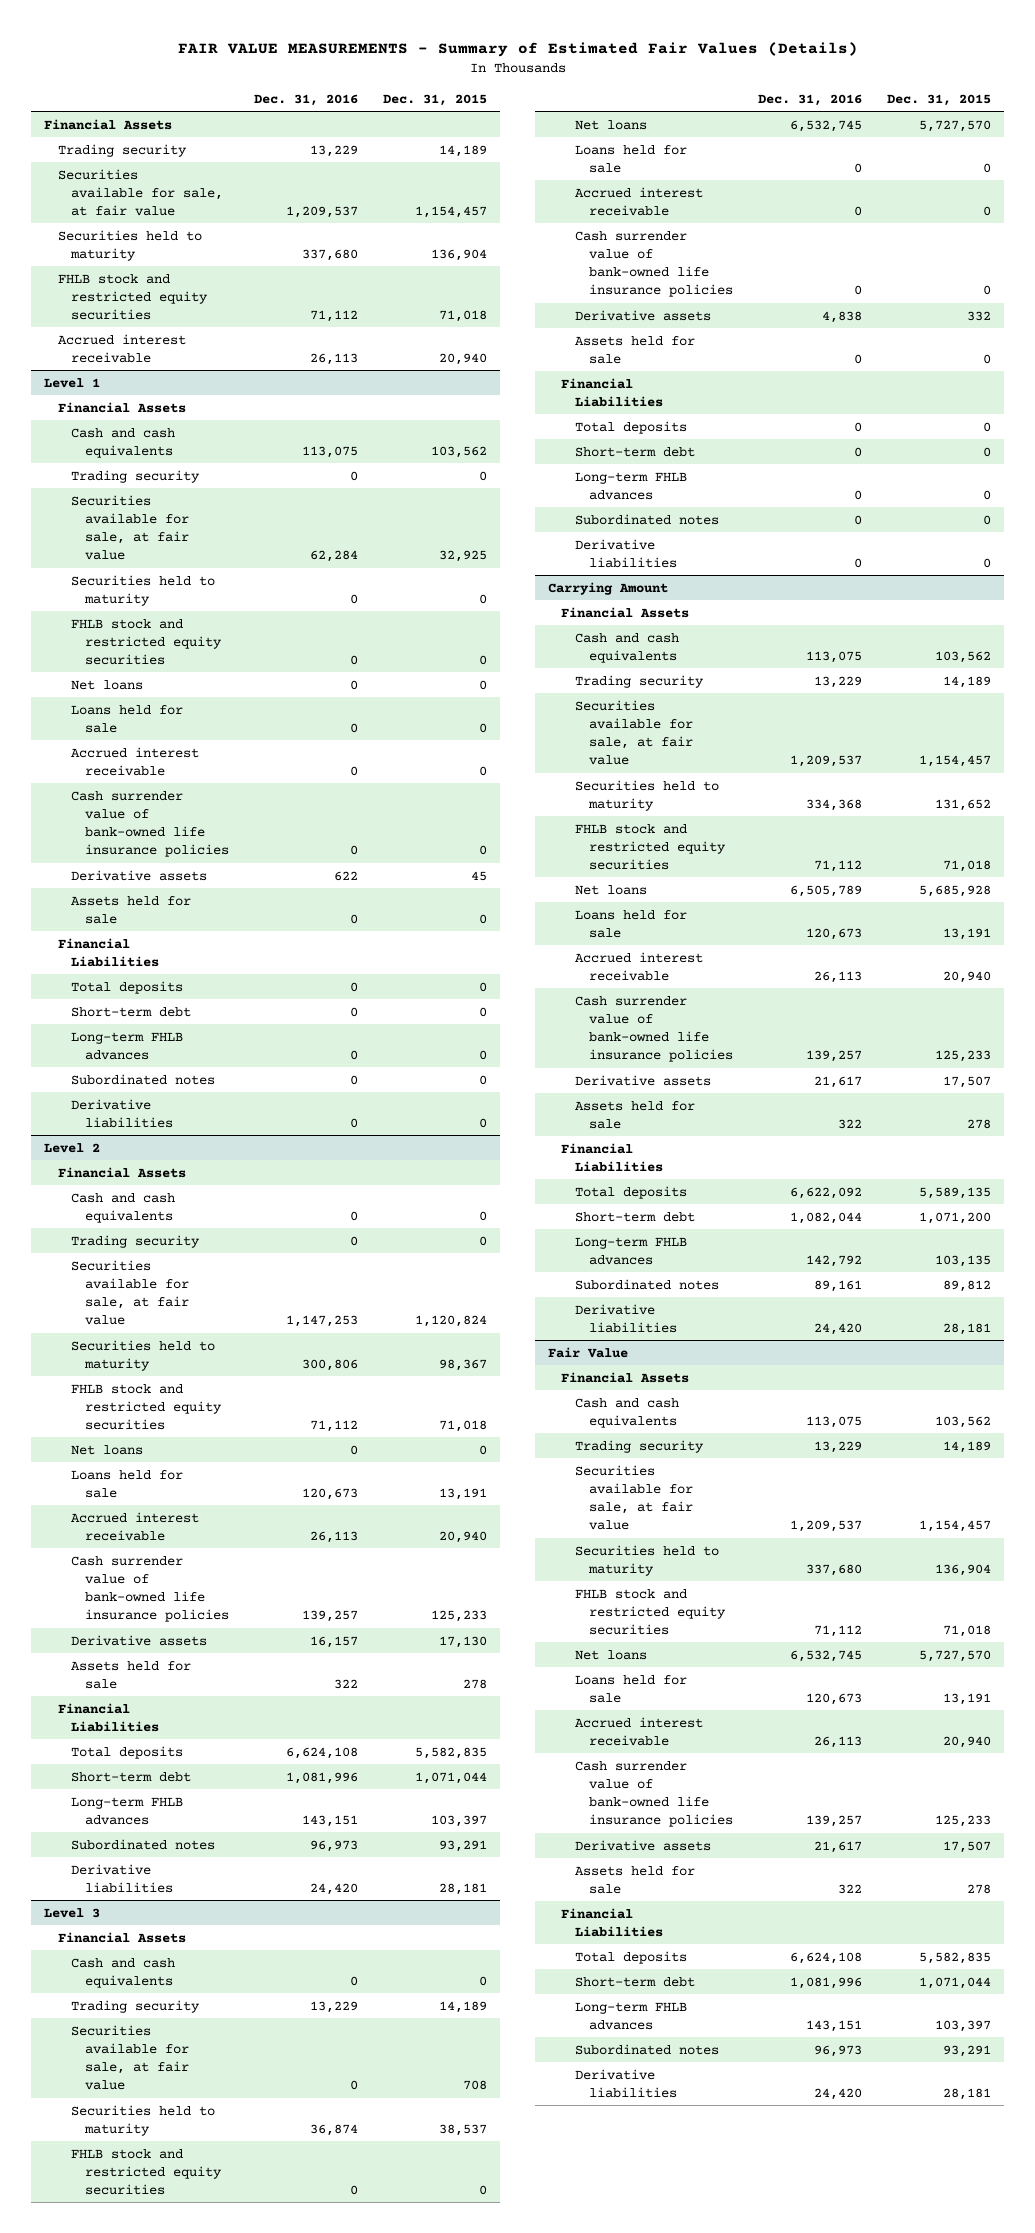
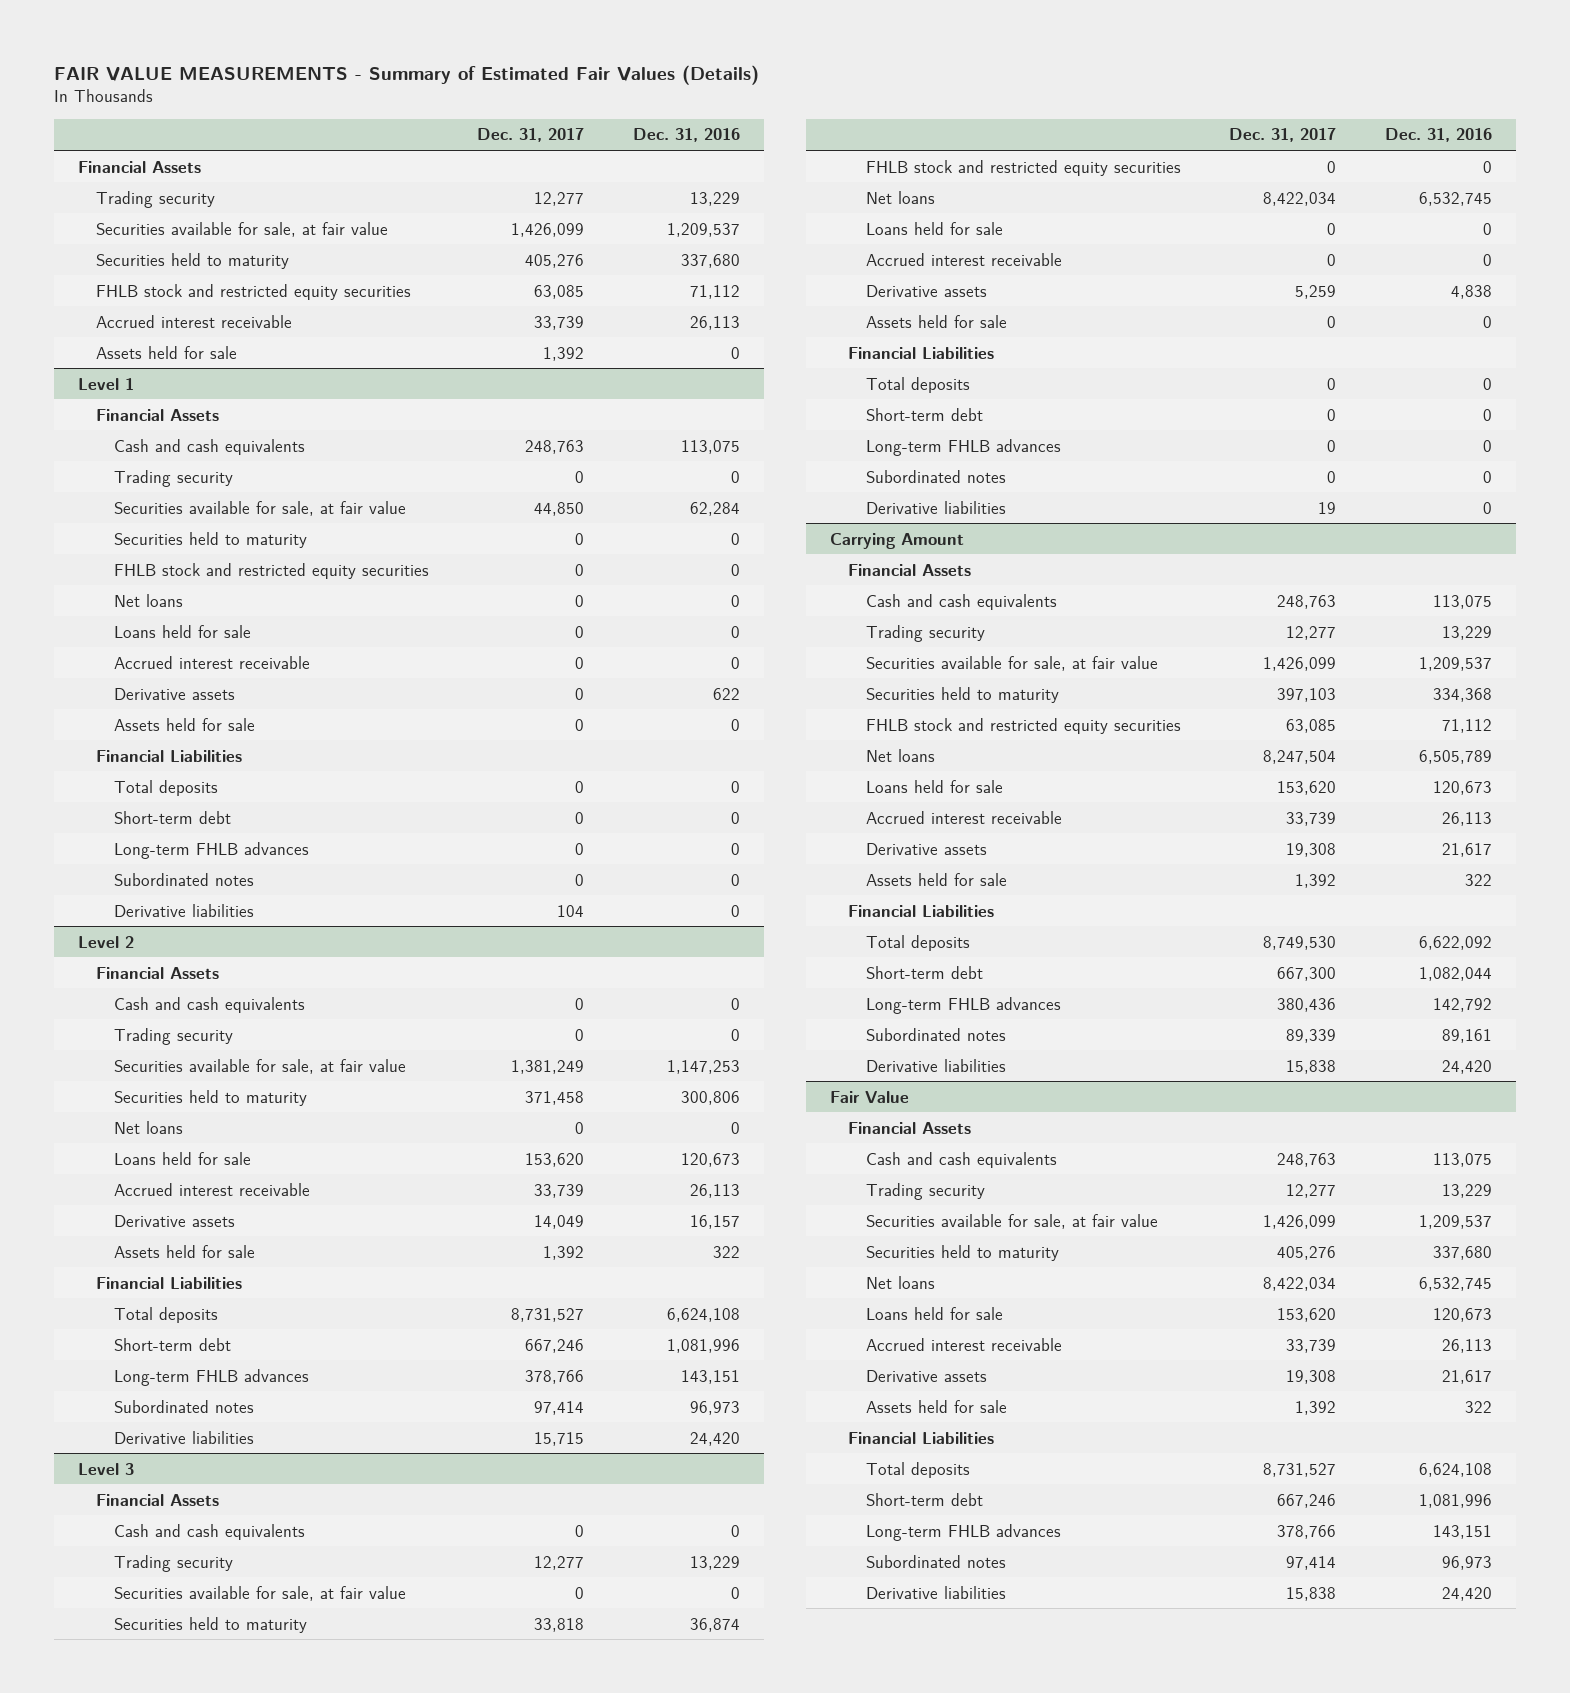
- | Dec. 31, 2016 | Dec. 31, 2015
+ | Dec. 31, 2017 | Dec. 31, 2016
+ Assets held for sale | 1,392 | 0
@ Level 1
- Cash surrender value of bank-owned life insurance policies | 0 | 0
@ Level 2
- FHLB stock and restricted equity securities | 71,112 | 71,018
- Cash surrender value of bank-owned life insurance policies | 139,257 | 125,233
@ Level 3
- Cash surrender value of bank-owned life insurance policies | 0 | 0
@ Carrying Amount
- Cash surrender value of bank-owned life insurance policies | 139,257 | 125,233
@ Fair Value
- FHLB stock and restricted equity securities | 71,112 | 71,018
- Cash surrender value of bank-owned life insurance policies | 139,257 | 125,233

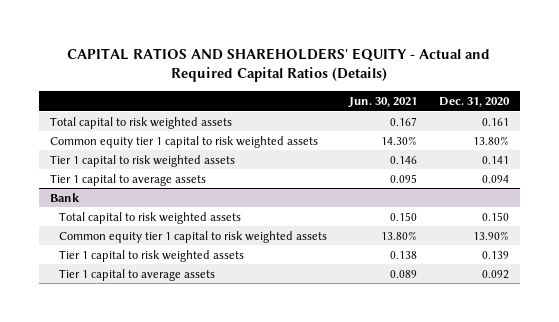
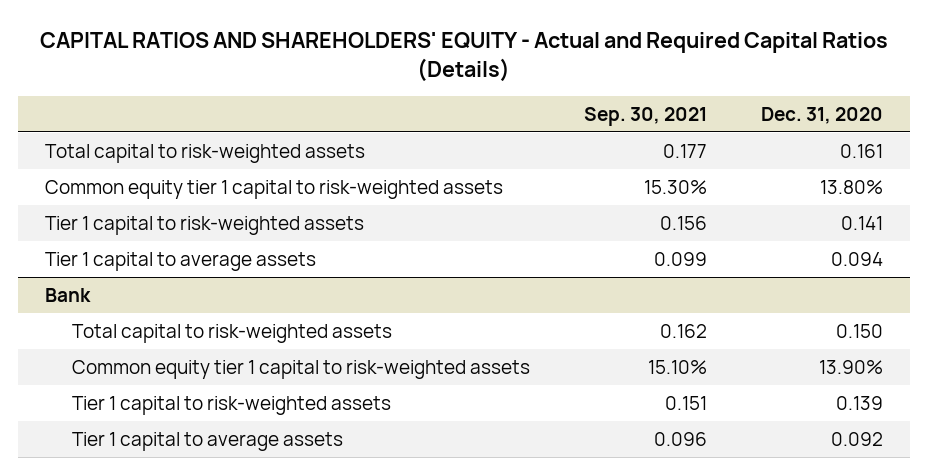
- | Jun. 30, 2021 | Dec. 31, 2020
+ | Sep. 30, 2021 | Dec. 31, 2020
- Total capital to risk weighted assets | 0.167 | 0.161
- Common equity tier 1 capital to risk weighted assets | 14.30% | 13.80%
- Tier 1 capital to risk weighted assets | 0.146 | 0.141
+ Total capital to risk-weighted assets | 0.177 | 0.161
+ Common equity tier 1 capital to risk-weighted assets | 15.30% | 13.80%
+ Tier 1 capital to risk-weighted assets | 0.156 | 0.141
@ Bank
- Total capital to risk weighted assets | 0.150 | 0.150
- Common equity tier 1 capital to risk weighted assets | 13.80% | 13.90%
- Tier 1 capital to risk weighted assets | 0.138 | 0.139
+ Total capital to risk-weighted assets | 0.162 | 0.150
+ Common equity tier 1 capital to risk-weighted assets | 15.10% | 13.90%
+ Tier 1 capital to risk-weighted assets | 0.151 | 0.139

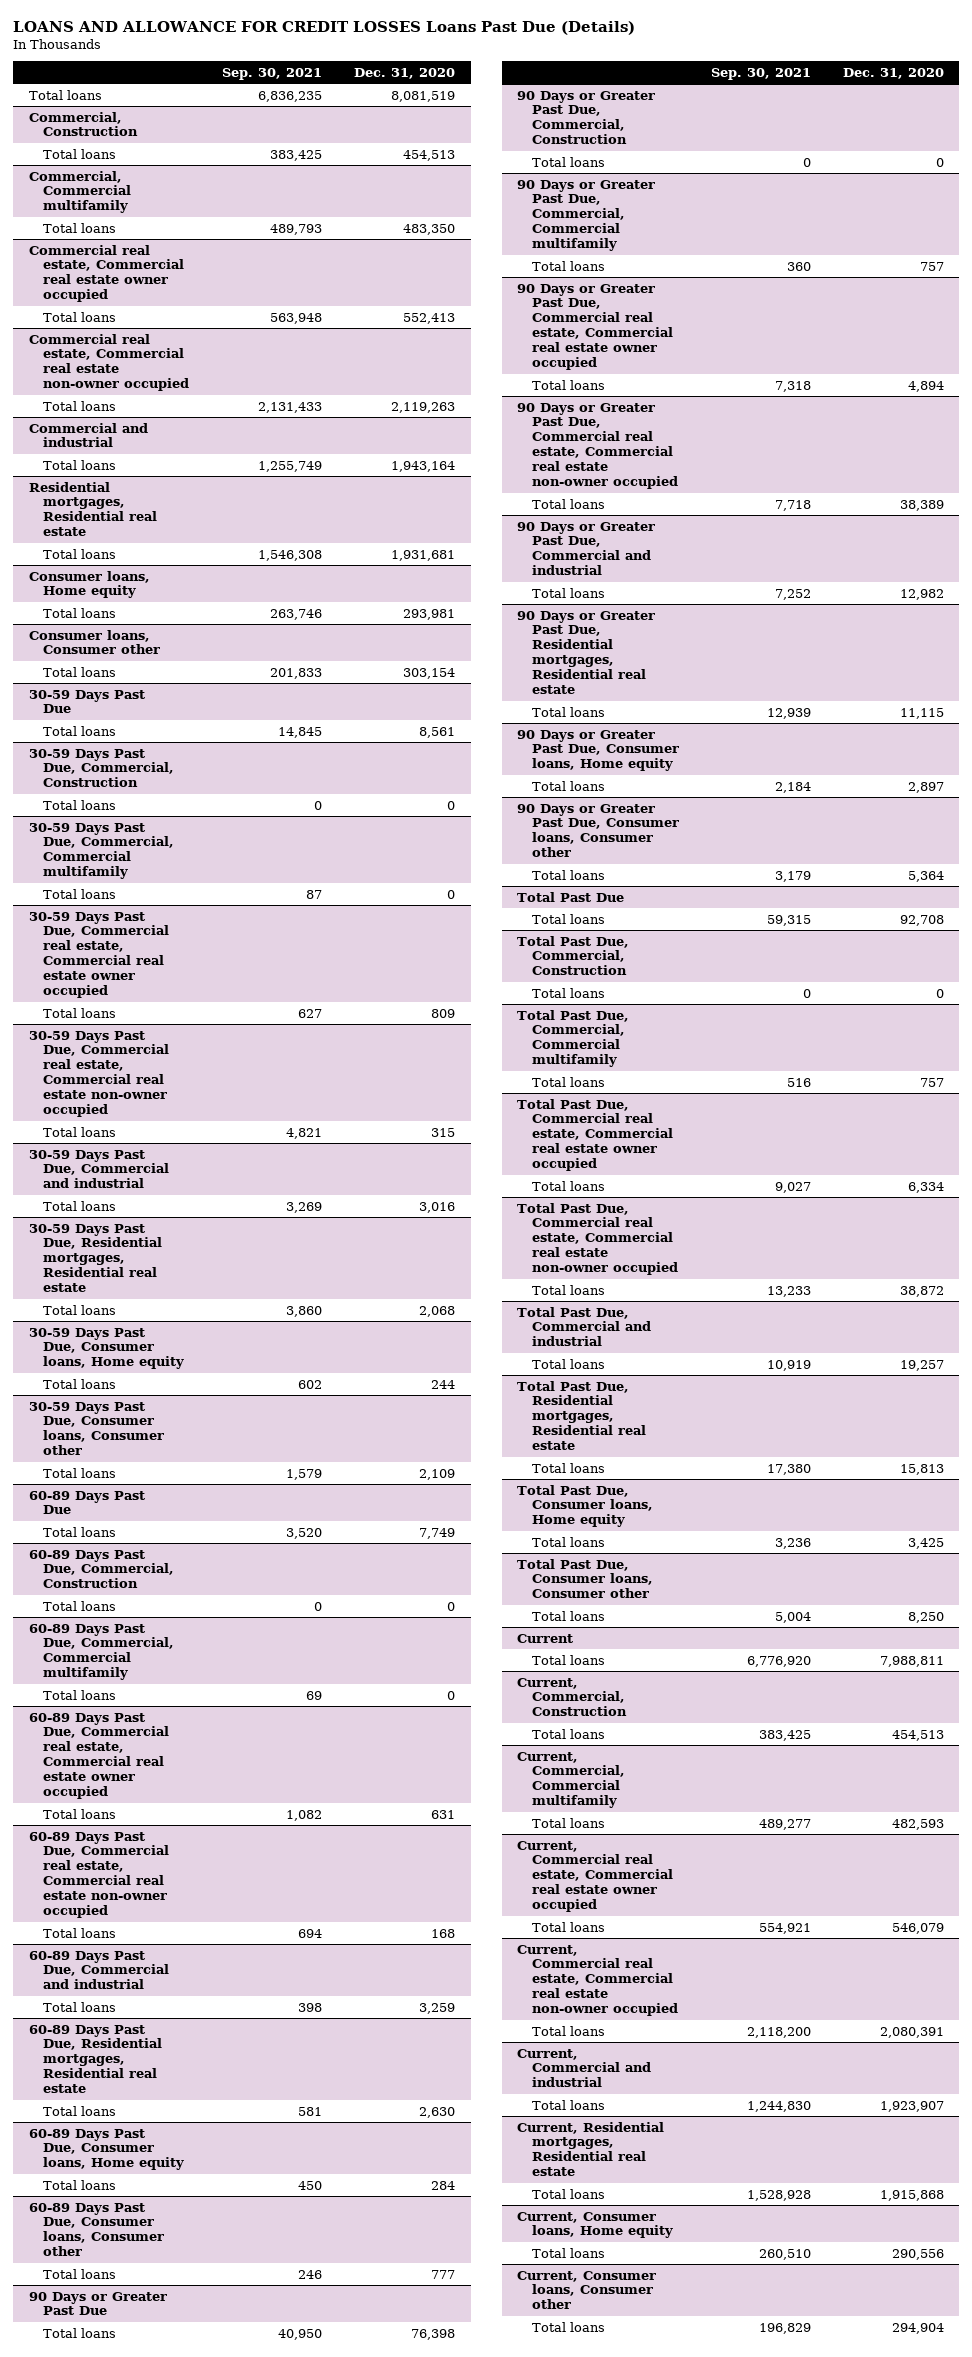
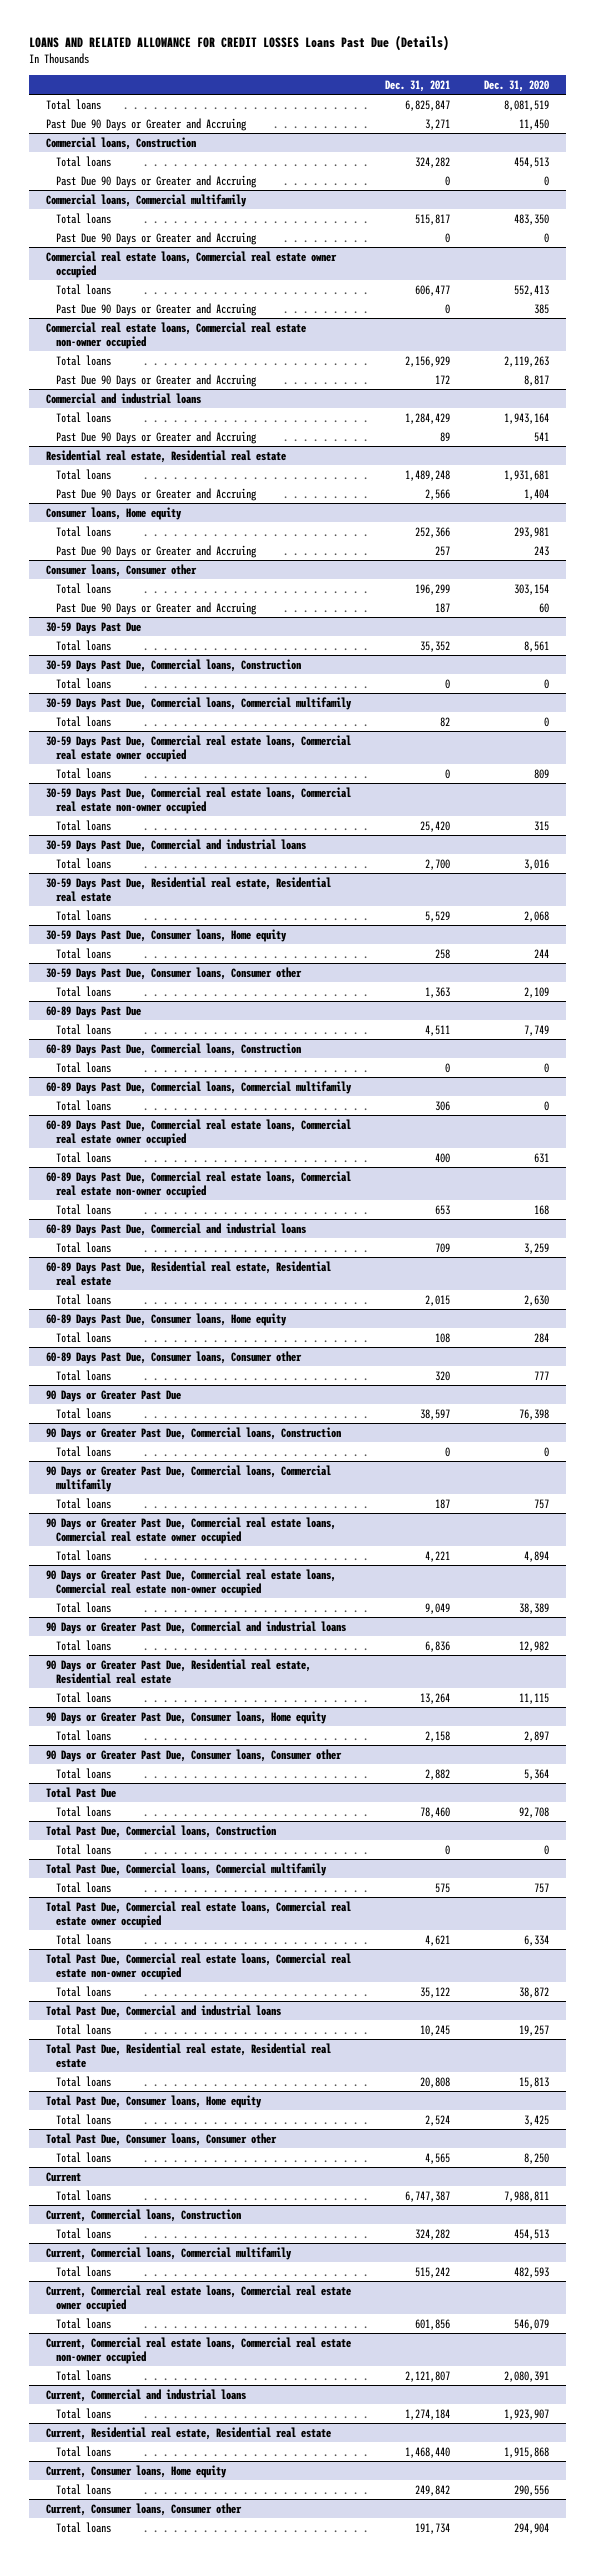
- LOANS AND ALLOWANCE FOR CREDIT LOSSES Loans Past Due (Details)
+ LOANS AND RELATED ALLOWANCE FOR CREDIT LOSSES Loans Past Due (Details)
- | Sep. 30, 2021 | Dec. 31, 2020
+ | Dec. 31, 2021 | Dec. 31, 2020
- Commercial, Construction
+ Past Due 90 Days or Greater and Accruing | 3,271 | 11,450
+ Commercial loans, Construction
- Commercial, Commercial multifamily
+ Past Due 90 Days or Greater and Accruing | 0 | 0
+ Commercial loans, Commercial multifamily
- Commercial real estate, Commercial real estate owner occupied
+ Past Due 90 Days or Greater and Accruing | 0 | 0
+ Commercial real estate loans, Commercial real estate owner occupied
- Commercial real estate, Commercial real estate non-owner occupied
+ Past Due 90 Days or Greater and Accruing | 0 | 385
+ Commercial real estate loans, Commercial real estate non-owner occupied
- Commercial and industrial
+ Past Due 90 Days or Greater and Accruing | 172 | 8,817
+ Commercial and industrial loans
- Residential mortgages, Residential real estate
+ Past Due 90 Days or Greater and Accruing | 89 | 541
+ Residential real estate, Residential real estate
+ Past Due 90 Days or Greater and Accruing | 2,566 | 1,404
@ Consumer loans, Home equity
+ Past Due 90 Days or Greater and Accruing | 257 | 243
@ Consumer loans, Consumer other
+ Past Due 90 Days or Greater and Accruing | 187 | 60
- 30-59 Days Past Due, Commercial, Construction
+ 30-59 Days Past Due, Commercial loans, Construction
- 30-59 Days Past Due, Commercial, Commercial multifamily
+ 30-59 Days Past Due, Commercial loans, Commercial multifamily
- 30-59 Days Past Due, Commercial real estate, Commercial real estate owner occupied
+ 30-59 Days Past Due, Commercial real estate loans, Commercial real estate owner occupied
- 30-59 Days Past Due, Commercial real estate, Commercial real estate non-owner occupied
+ 30-59 Days Past Due, Commercial real estate loans, Commercial real estate non-owner occupied
- 30-59 Days Past Due, Commercial and industrial
+ 30-59 Days Past Due, Commercial and industrial loans
- 30-59 Days Past Due, Residential mortgages, Residential real estate
+ 30-59 Days Past Due, Residential real estate, Residential real estate
- 60-89 Days Past Due, Commercial, Construction
+ 60-89 Days Past Due, Commercial loans, Construction
- 60-89 Days Past Due, Commercial, Commercial multifamily
+ 60-89 Days Past Due, Commercial loans, Commercial multifamily
- 60-89 Days Past Due, Commercial real estate, Commercial real estate owner occupied
+ 60-89 Days Past Due, Commercial real estate loans, Commercial real estate owner occupied
- 60-89 Days Past Due, Commercial real estate, Commercial real estate non-owner occupied
+ 60-89 Days Past Due, Commercial real estate loans, Commercial real estate non-owner occupied
- 60-89 Days Past Due, Commercial and industrial
+ 60-89 Days Past Due, Commercial and industrial loans
- 60-89 Days Past Due, Residential mortgages, Residential real estate
+ 60-89 Days Past Due, Residential real estate, Residential real estate
- 90 Days or Greater Past Due, Commercial, Construction
+ 90 Days or Greater Past Due, Commercial loans, Construction
- 90 Days or Greater Past Due, Commercial, Commercial multifamily
+ 90 Days or Greater Past Due, Commercial loans, Commercial multifamily
- 90 Days or Greater Past Due, Commercial real estate, Commercial real estate owner occupied
+ 90 Days or Greater Past Due, Commercial real estate loans, Commercial real estate owner occupied
- 90 Days or Greater Past Due, Commercial real estate, Commercial real estate non-owner occupied
+ 90 Days or Greater Past Due, Commercial real estate loans, Commercial real estate non-owner occupied
- 90 Days or Greater Past Due, Commercial and industrial
+ 90 Days or Greater Past Due, Commercial and industrial loans
- 90 Days or Greater Past Due, Residential mortgages, Residential real estate
+ 90 Days or Greater Past Due, Residential real estate, Residential real estate
- Total Past Due, Commercial, Construction
+ Total Past Due, Commercial loans, Construction
- Total Past Due, Commercial, Commercial multifamily
+ Total Past Due, Commercial loans, Commercial multifamily
- Total Past Due, Commercial real estate, Commercial real estate owner occupied
+ Total Past Due, Commercial real estate loans, Commercial real estate owner occupied
- Total Past Due, Commercial real estate, Commercial real estate non-owner occupied
+ Total Past Due, Commercial real estate loans, Commercial real estate non-owner occupied
- Total Past Due, Commercial and industrial
+ Total Past Due, Commercial and industrial loans
- Total Past Due, Residential mortgages, Residential real estate
+ Total Past Due, Residential real estate, Residential real estate
- Current, Commercial, Construction
+ Current, Commercial loans, Construction
- Current, Commercial, Commercial multifamily
+ Current, Commercial loans, Commercial multifamily
- Current, Commercial real estate, Commercial real estate owner occupied
+ Current, Commercial real estate loans, Commercial real estate owner occupied
- Current, Commercial real estate, Commercial real estate non-owner occupied
+ Current, Commercial real estate loans, Commercial real estate non-owner occupied
- Current, Commercial and industrial
+ Current, Commercial and industrial loans
- Current, Residential mortgages, Residential real estate
+ Current, Residential real estate, Residential real estate

